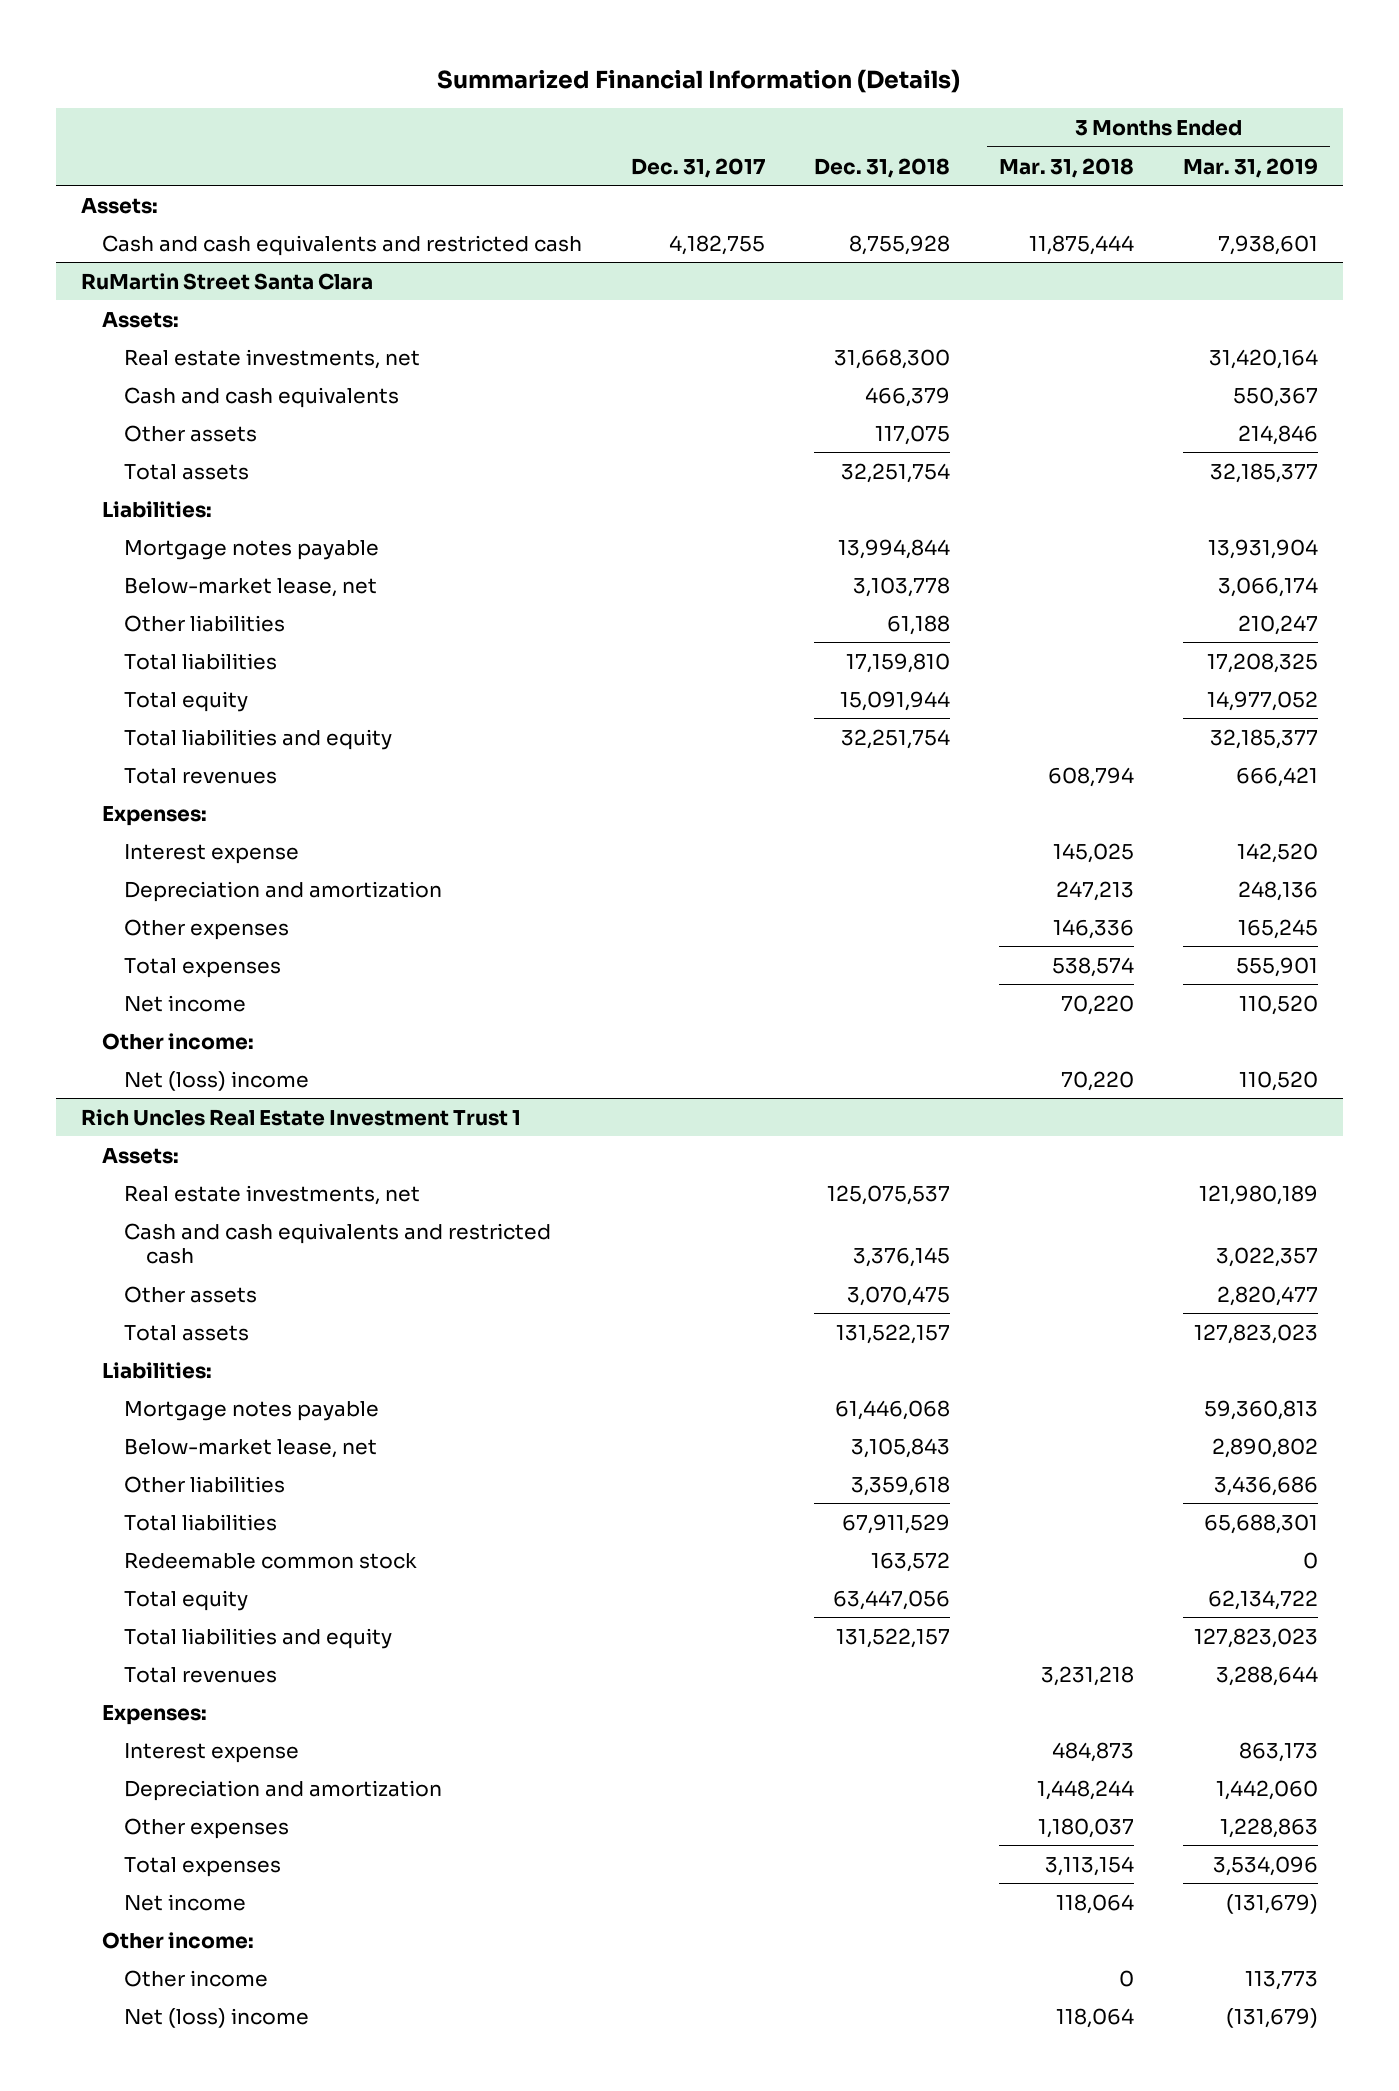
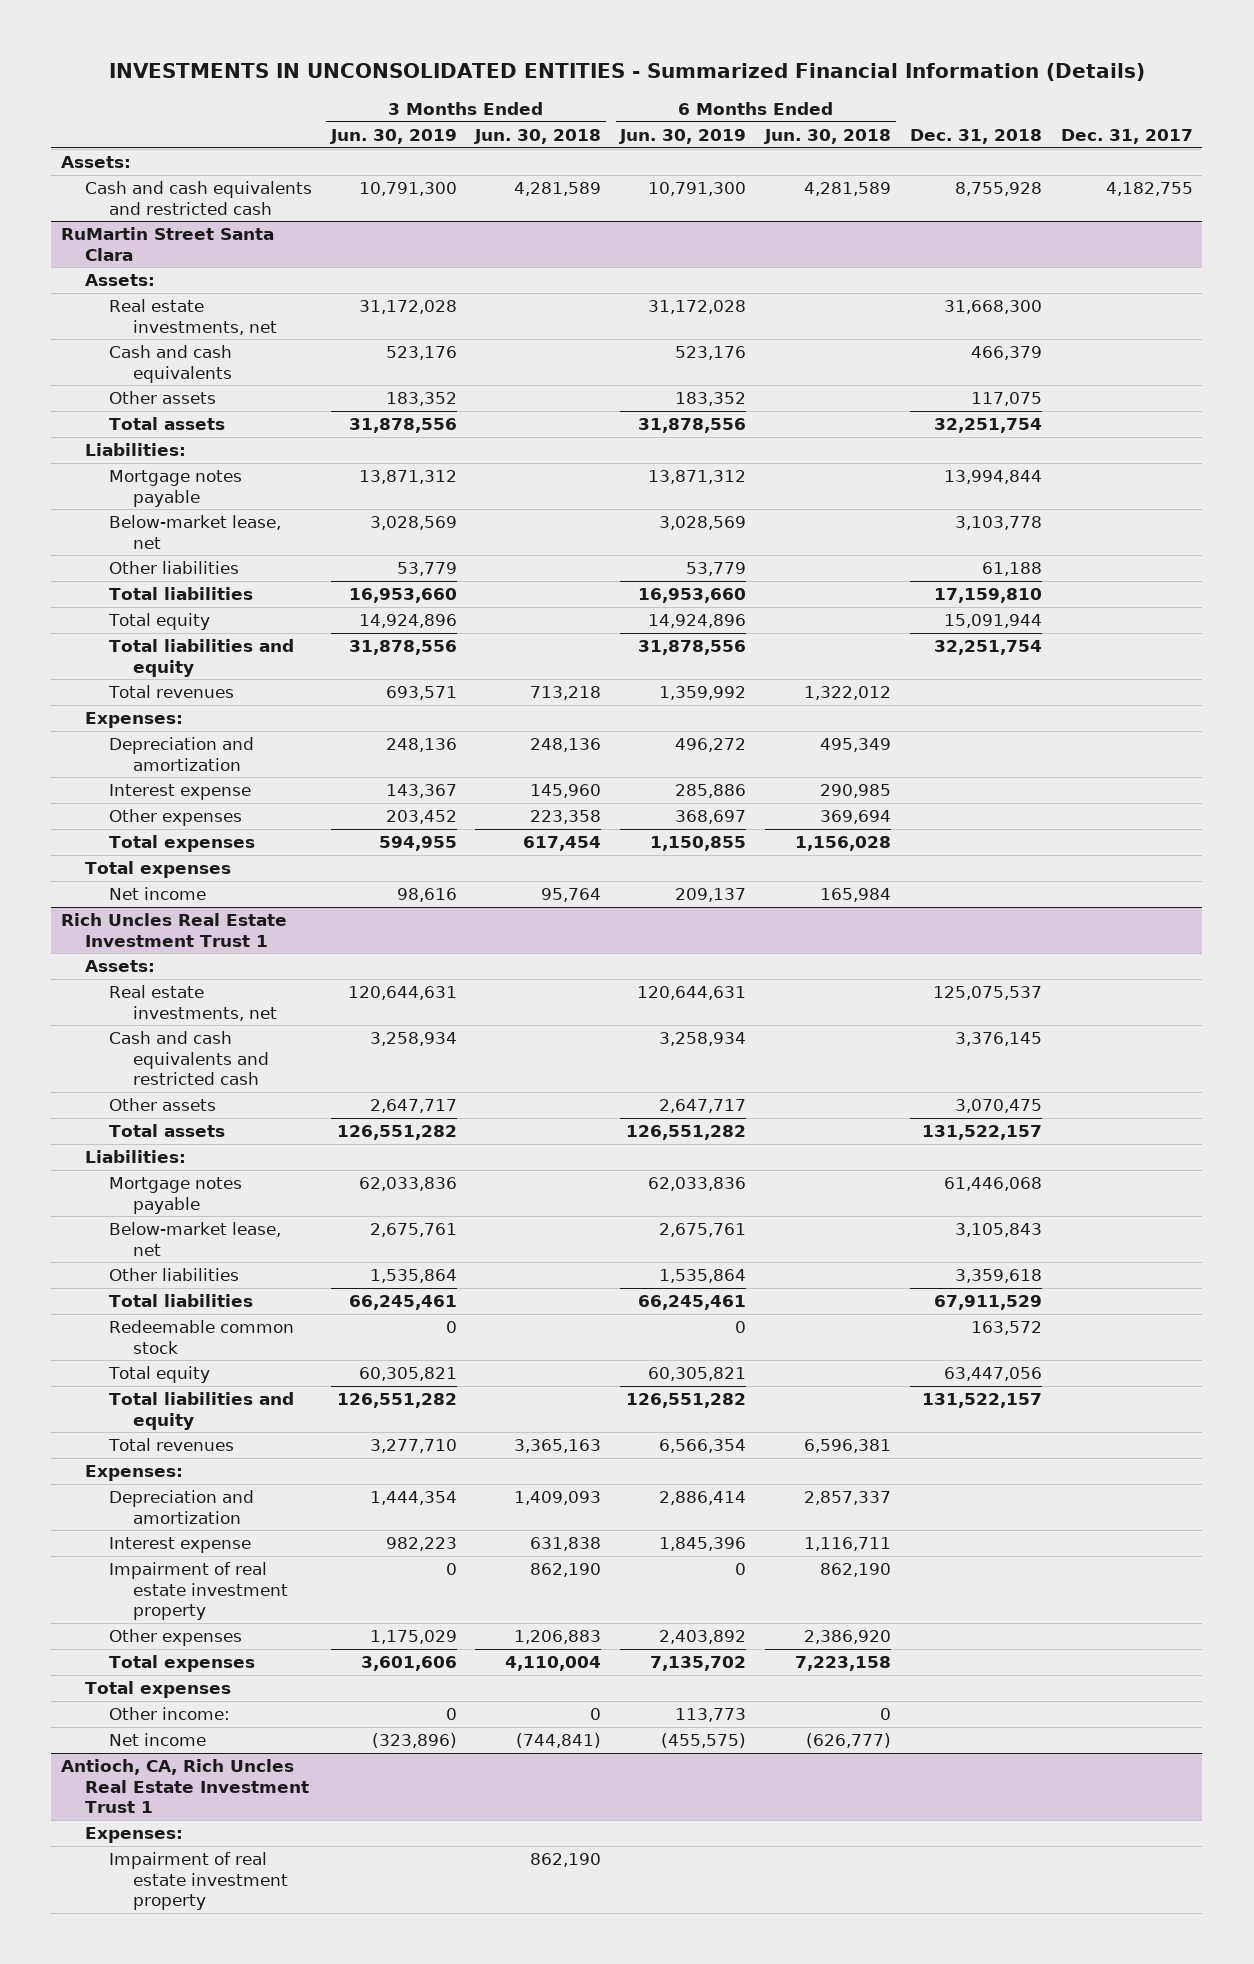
- Summarized Financial Information (Details)
+ INVESTMENTS IN UNCONSOLIDATED ENTITIES - Summarized Financial Information (Details)
- | Dec. 31, 2017 | Dec. 31, 2018 | 3 Months Ended Mar. 31, 2018 | 3 Months Ended Mar. 31, 2019
+ | 3 Months Ended Jun. 30, 2019 | 3 Months Ended Jun. 30, 2018 | 6 Months Ended Jun. 30, 2019 | 6 Months Ended Jun. 30, 2018 | Dec. 31, 2018 | Dec. 31, 2017
@ RuMartin Street Santa Clara
moved down: Interest expense | 143,367 | 145,960 | 285,886 | 290,985 | |
+ Total expenses
- Other income:
- Net (loss) income | | | 70,220 | 110,520
@ Rich Uncles Real Estate Investment Trust 1
moved down: Interest expense | 982,223 | 631,838 | 1,845,396 | 1,116,711 | |
+ Impairment of real estate investment property | 0 | 862,190 | 0 | 862,190 | |
+ Total expenses
- Other income | | | 0 | 113,773
- Net (loss) income | | | 118,064 | (131,679)
moved down: Net income | (323,896) | (744,841) | (455,575) | (626,777) | |
+ Antioch, CA, Rich Uncles Real Estate Investment Trust 1
+ Expenses:
+ Impairment of real estate investment property | | 862,190 | | | |

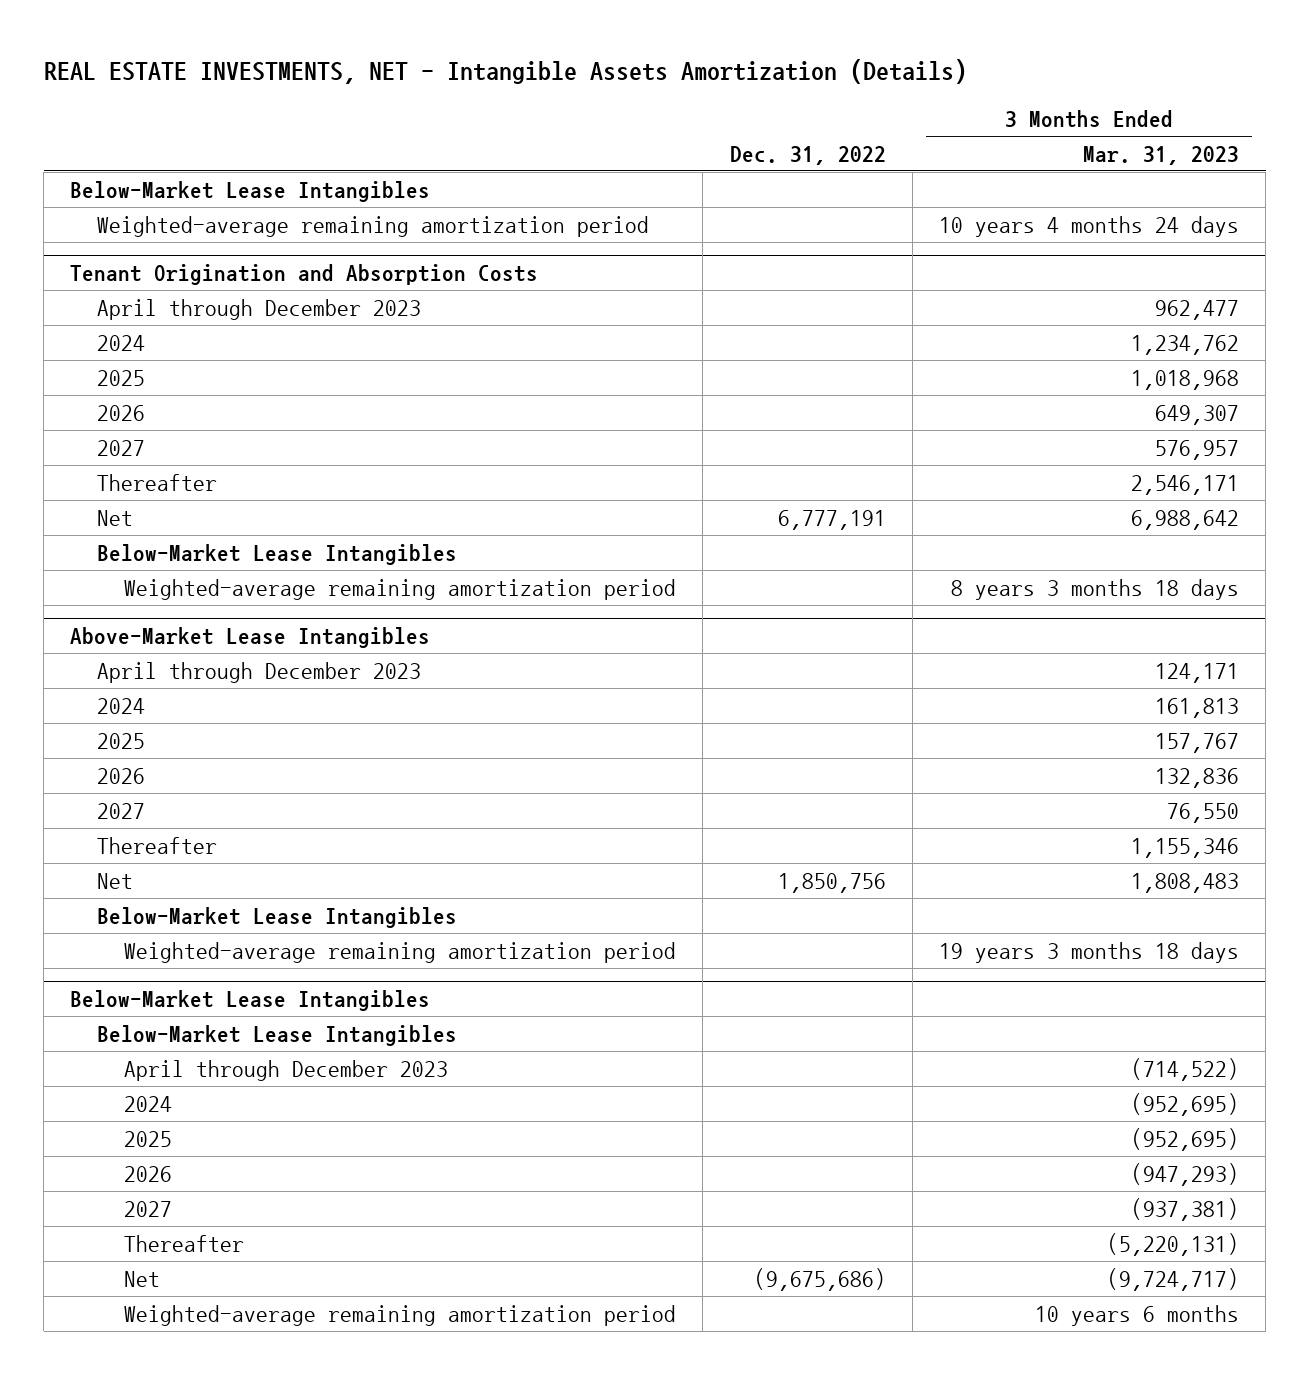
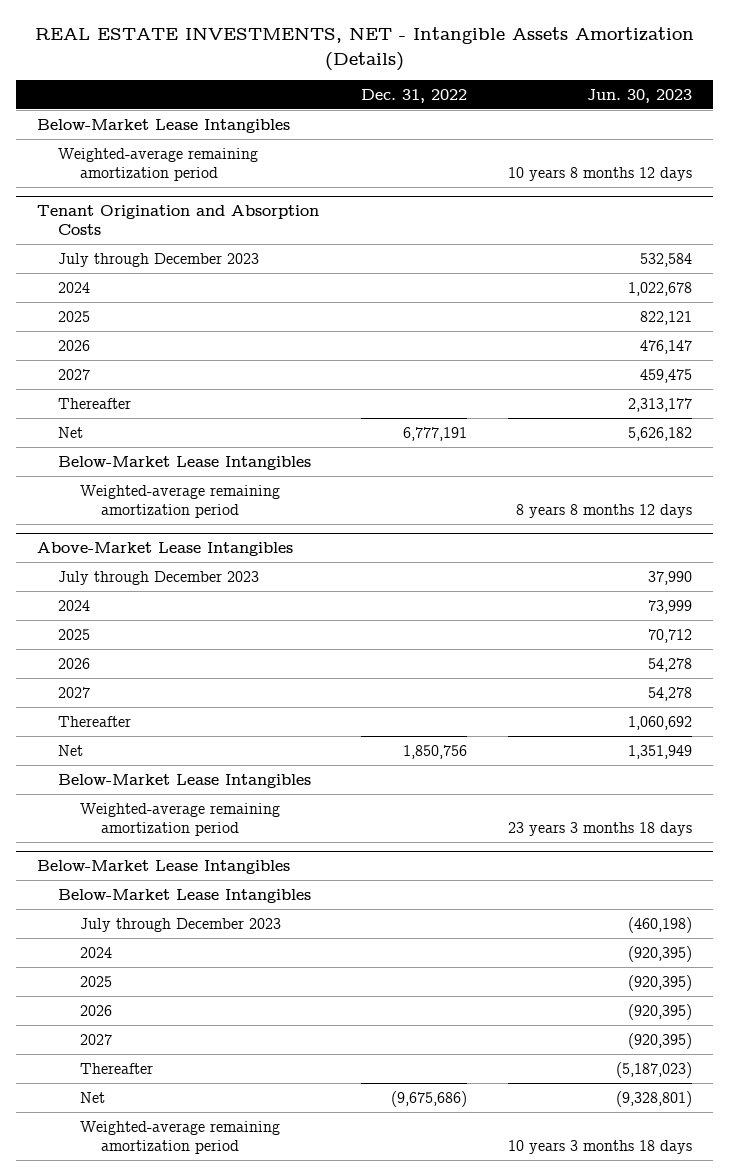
- | Dec. 31, 2022 | 3 Months Ended Mar. 31, 2023
+ | Dec. 31, 2022 | Jun. 30, 2023
@ Tenant Origination and Absorption Costs
- April through December 2023 | | 962,477
+ July through December 2023 | | 532,584
@ Above-Market Lease Intangibles
- April through December 2023 | | 124,171
+ July through December 2023 | | 37,990
@ Below-Market Lease Intangibles
- April through December 2023 | | (714,522)
+ July through December 2023 | | (460,198)

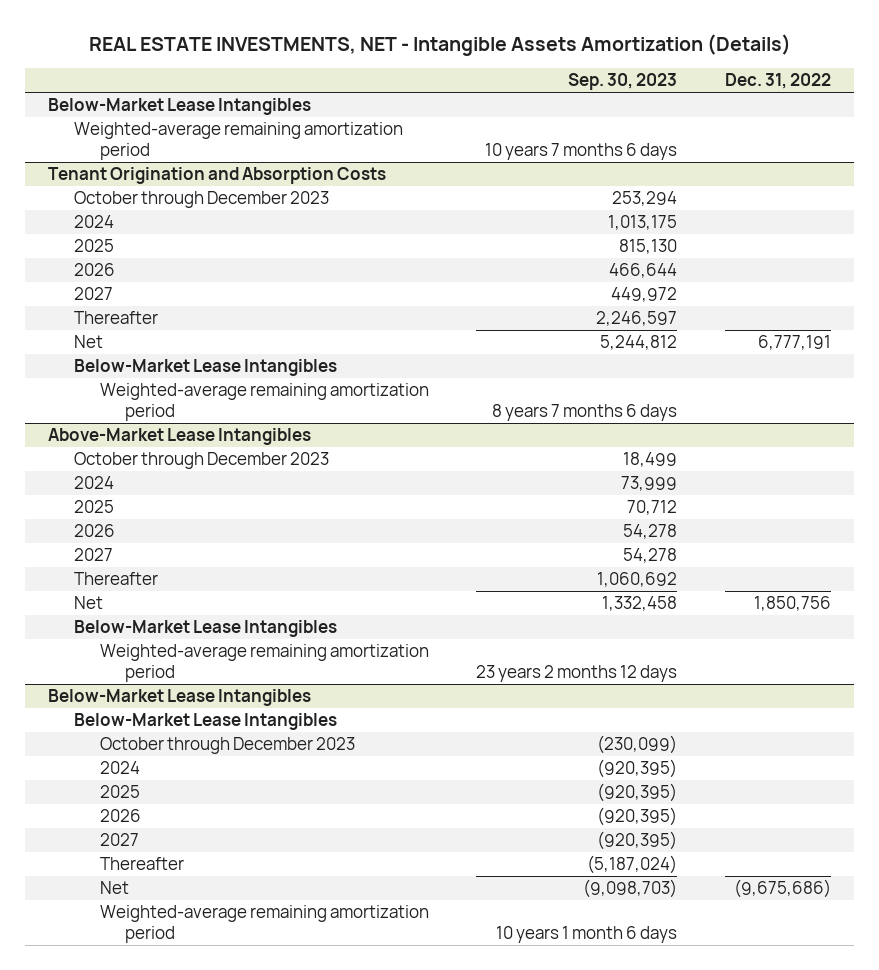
- | Dec. 31, 2022 | Jun. 30, 2023
+ | Sep. 30, 2023 | Dec. 31, 2022
@ Tenant Origination and Absorption Costs
- July through December 2023 | | 532,584
+ October through December 2023 | 253,294 |
@ Above-Market Lease Intangibles
- July through December 2023 | | 37,990
+ October through December 2023 | 18,499 |
@ Below-Market Lease Intangibles
- July through December 2023 | | (460,198)
+ October through December 2023 | (230,099) |

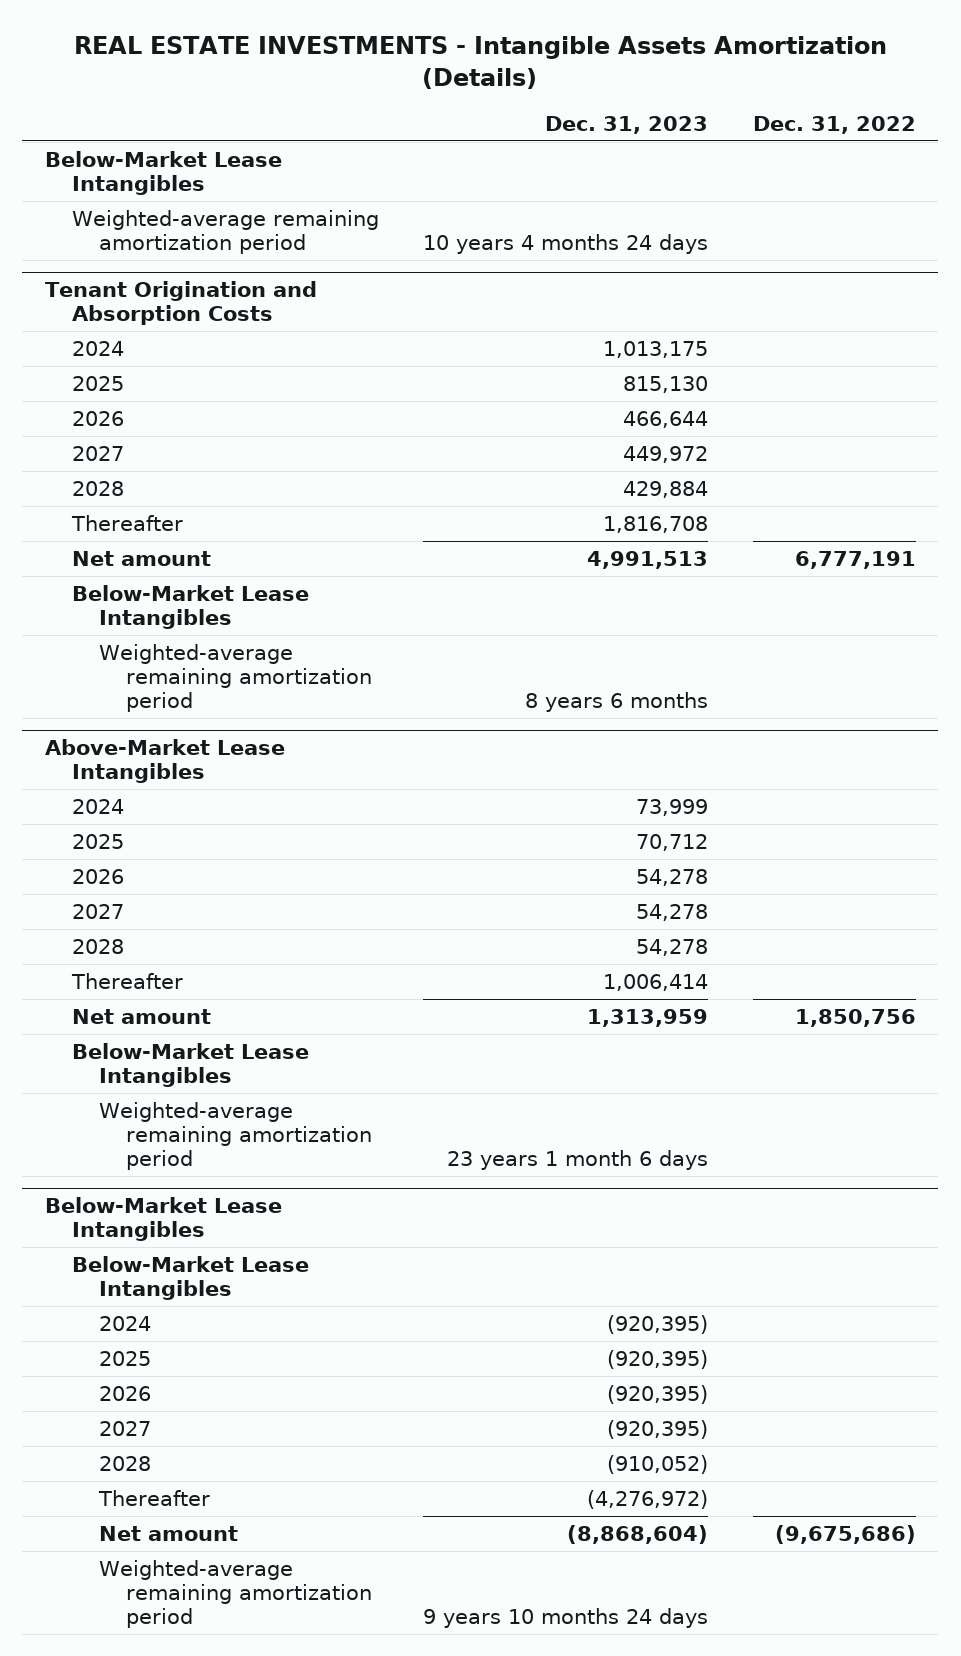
- REAL ESTATE INVESTMENTS, NET - Intangible Assets Amortization (Details)
+ REAL ESTATE INVESTMENTS - Intangible Assets Amortization (Details)
- | Sep. 30, 2023 | Dec. 31, 2022
+ | Dec. 31, 2023 | Dec. 31, 2022
@ Tenant Origination and Absorption Costs
- October through December 2023 | 253,294 |
+ 2028 | 429,884 |
- Net | 5,244,812 | 6,777,191
+ Net amount | 4,991,513 | 6,777,191
@ Above-Market Lease Intangibles
- October through December 2023 | 18,499 |
+ 2028 | 54,278 |
- Net | 1,332,458 | 1,850,756
+ Net amount | 1,313,959 | 1,850,756
@ Below-Market Lease Intangibles
- October through December 2023 | (230,099) |
+ 2028 | (910,052) |
- Net | (9,098,703) | (9,675,686)
+ Net amount | (8,868,604) | (9,675,686)

